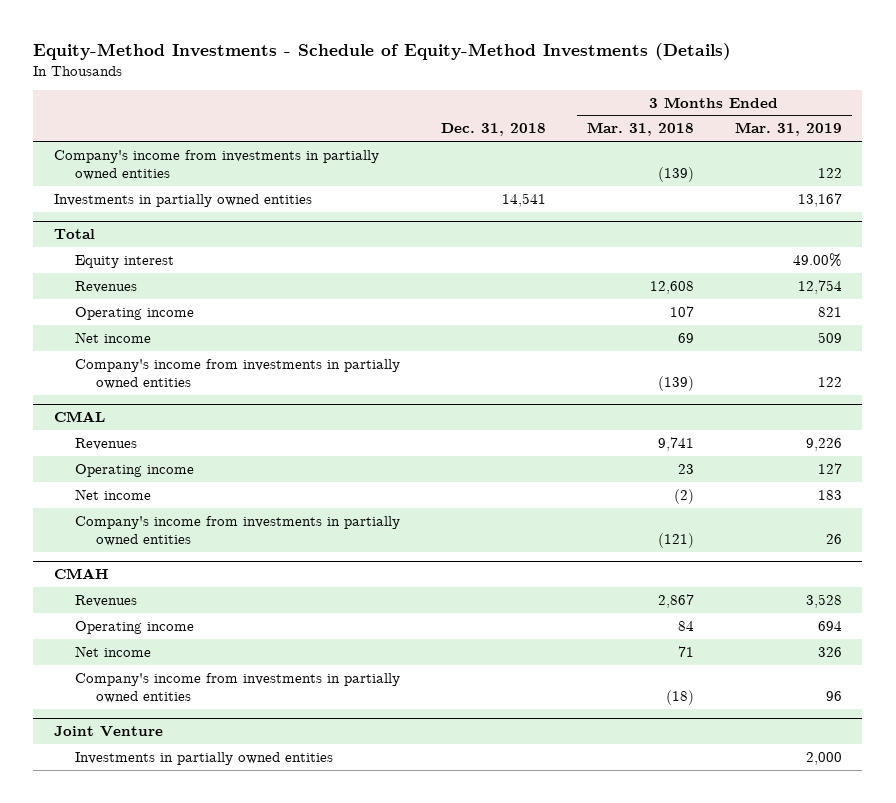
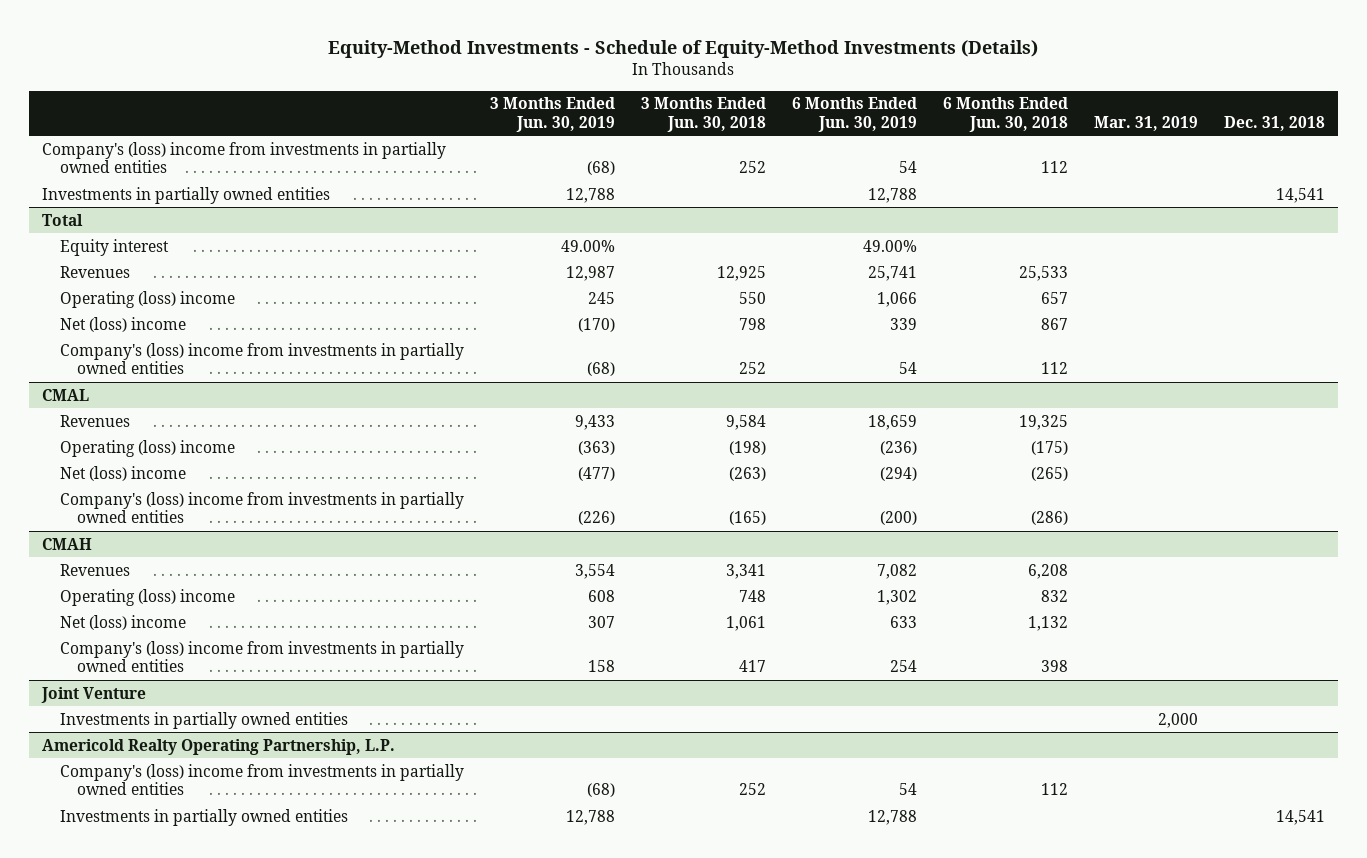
- | Dec. 31, 2018 | 3 Months Ended Mar. 31, 2018 | 3 Months Ended Mar. 31, 2019
+ | 3 Months Ended Jun. 30, 2019 | 3 Months Ended Jun. 30, 2018 | 6 Months Ended Jun. 30, 2019 | 6 Months Ended Jun. 30, 2018 | Mar. 31, 2019 | Dec. 31, 2018
- Company's income from investments in partially owned entities | | (139) | 122
+ Company's (loss) income from investments in partially owned entities | (68) | 252 | 54 | 112 | |
@ Total
- Operating income | | 107 | 821
- Net income | | 69 | 509
- Company's income from investments in partially owned entities | | (139) | 122
+ Operating (loss) income | 245 | 550 | 1,066 | 657 | |
+ Net (loss) income | (170) | 798 | 339 | 867 | |
+ Company's (loss) income from investments in partially owned entities | (68) | 252 | 54 | 112 | |
@ CMAL
- Operating income | | 23 | 127
- Net income | | (2) | 183
- Company's income from investments in partially owned entities | | (121) | 26
+ Operating (loss) income | (363) | (198) | (236) | (175) | |
+ Net (loss) income | (477) | (263) | (294) | (265) | |
+ Company's (loss) income from investments in partially owned entities | (226) | (165) | (200) | (286) | |
@ CMAH
- Operating income | | 84 | 694
- Net income | | 71 | 326
- Company's income from investments in partially owned entities | | (18) | 96
+ Operating (loss) income | 608 | 748 | 1,302 | 832 | |
+ Net (loss) income | 307 | 1,061 | 633 | 1,132 | |
+ Company's (loss) income from investments in partially owned entities | 158 | 417 | 254 | 398 | |
+ Americold Realty Operating Partnership, L.P.
+ Company's (loss) income from investments in partially owned entities | (68) | 252 | 54 | 112 | |
+ Investments in partially owned entities | 12,788 | | 12,788 | | | 14,541

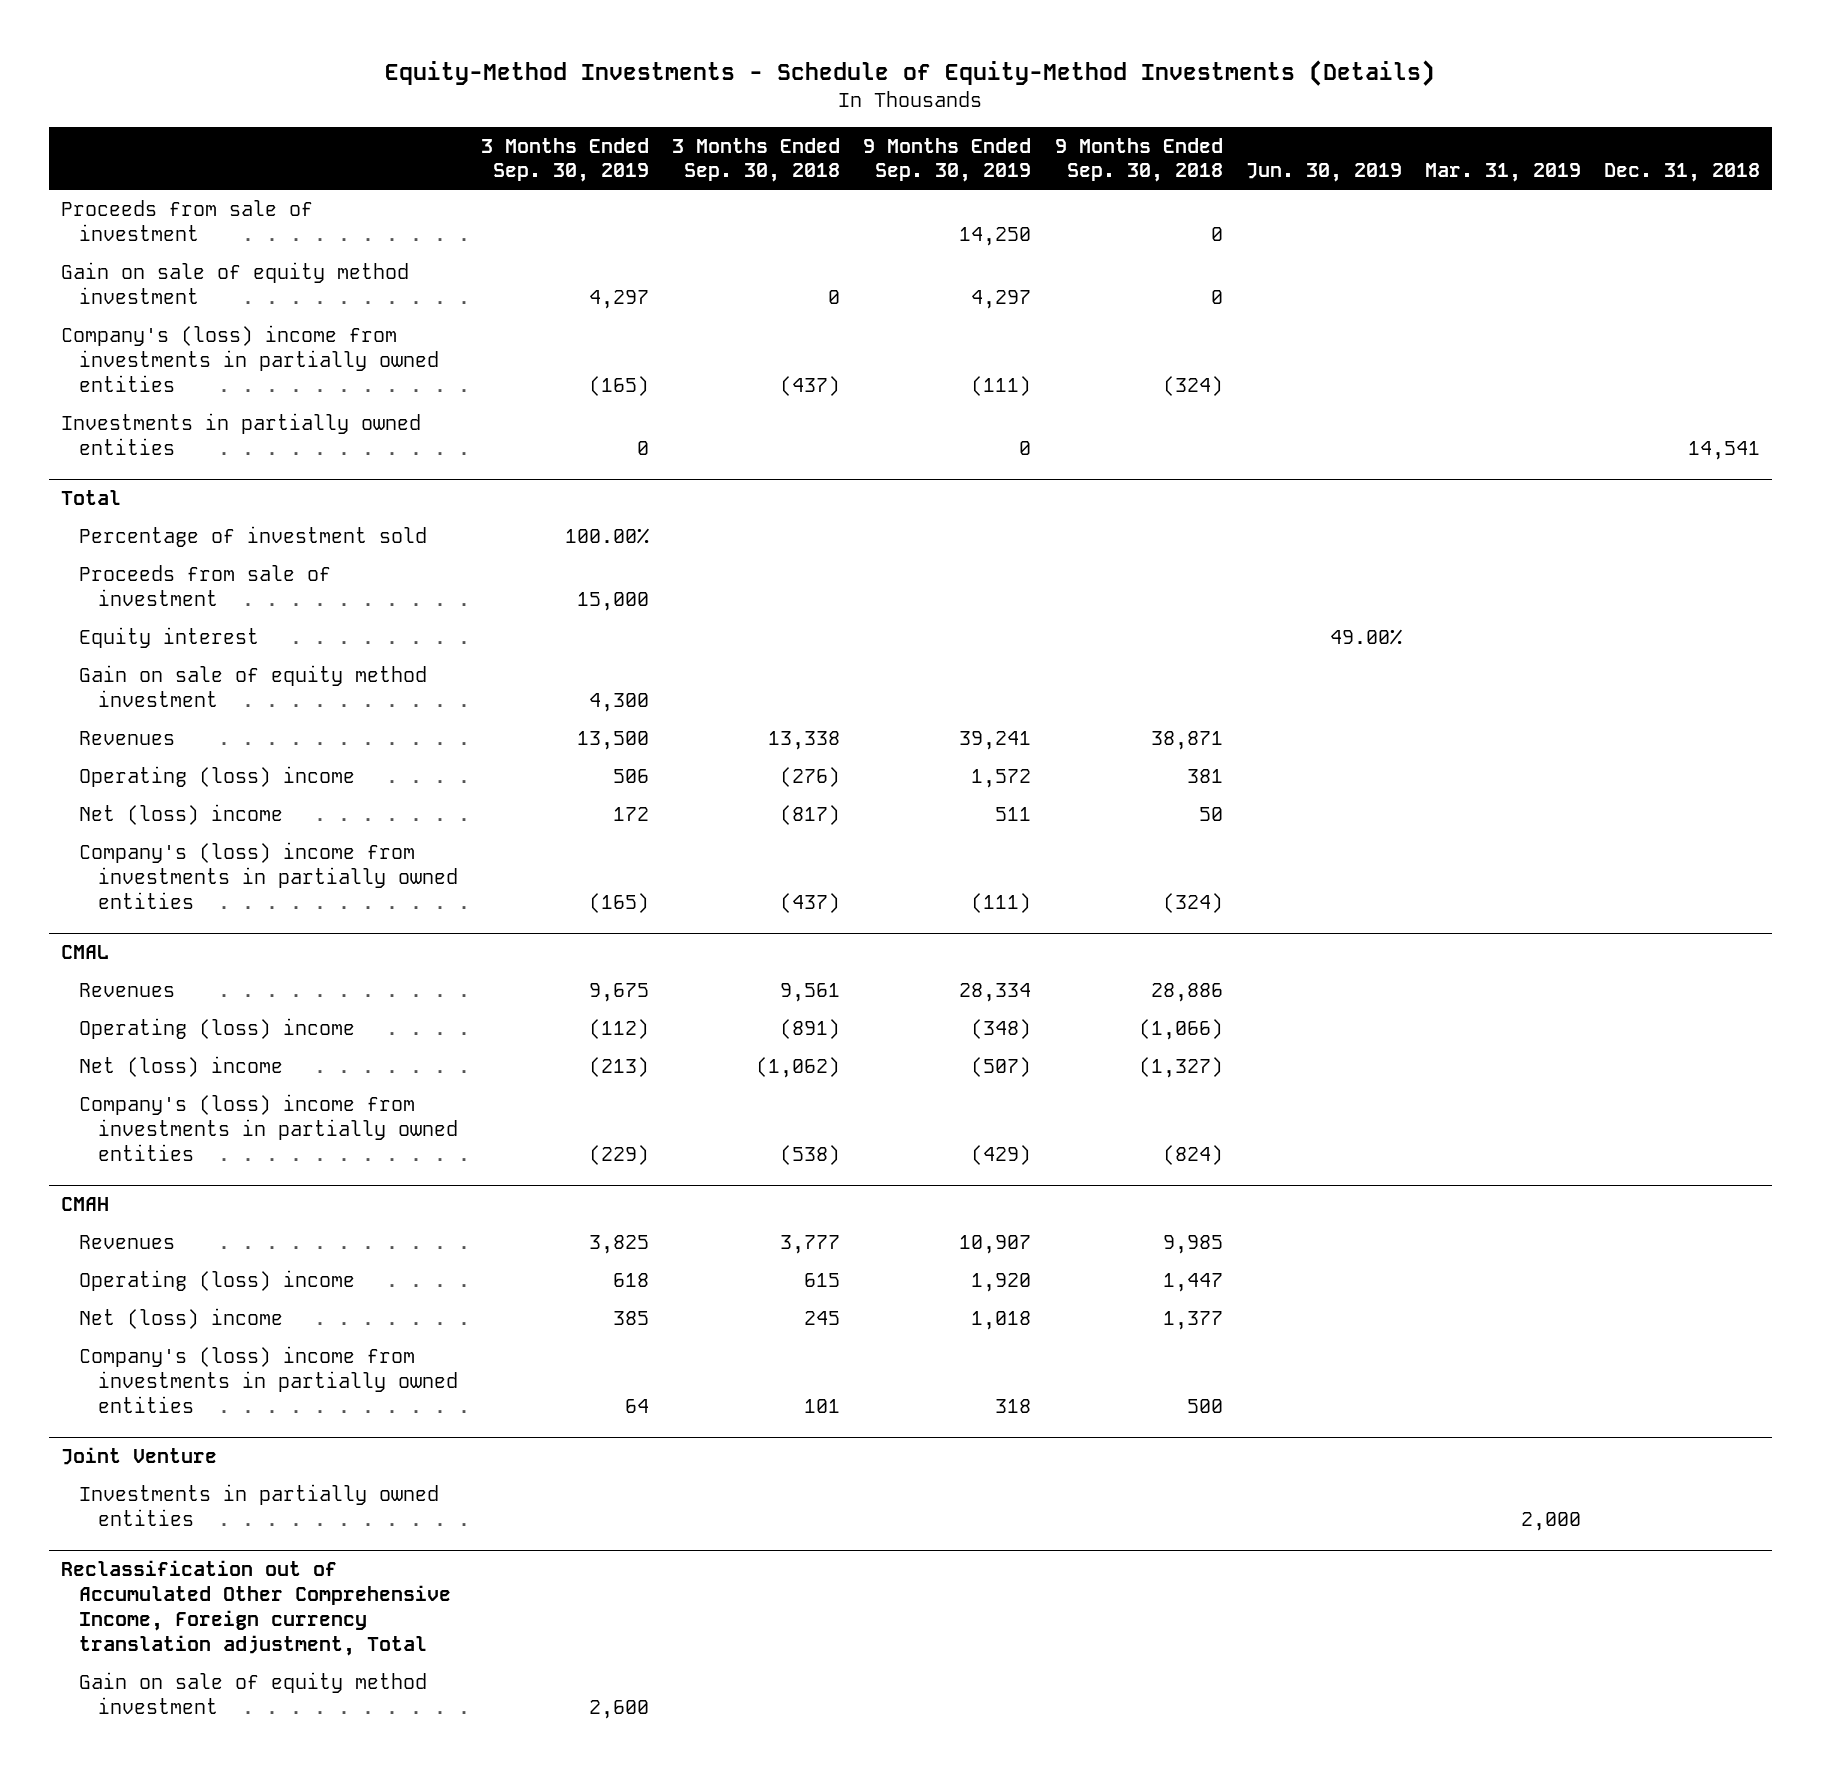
- | 3 Months Ended Jun. 30, 2019 | 3 Months Ended Jun. 30, 2018 | 6 Months Ended Jun. 30, 2019 | 6 Months Ended Jun. 30, 2018 | Mar. 31, 2019 | Dec. 31, 2018
+ | 3 Months Ended Sep. 30, 2019 | 3 Months Ended Sep. 30, 2018 | 9 Months Ended Sep. 30, 2019 | 9 Months Ended Sep. 30, 2018 | Jun. 30, 2019 | Mar. 31, 2019 | Dec. 31, 2018
+ Proceeds from sale of investment | | | 14,250 | 0 | | |
+ Gain on sale of equity method investment | 4,297 | 0 | 4,297 | 0 | | |
@ Total
+ Percentage of investment sold | 100.00% | | | | | |
+ Proceeds from sale of investment | 15,000 | | | | | |
+ Gain on sale of equity method investment | 4,300 | | | | | |
- Americold Realty Operating Partnership, L.P.
- Company's (loss) income from investments in partially owned entities | (68) | 252 | 54 | 112 | |
- Investments in partially owned entities | 12,788 | | 12,788 | | | 14,541
+ Reclassification out of Accumulated Other Comprehensive Income, Foreign currency translation adjustment, Total
+ Gain on sale of equity method investment | 2,600 | | | | | |

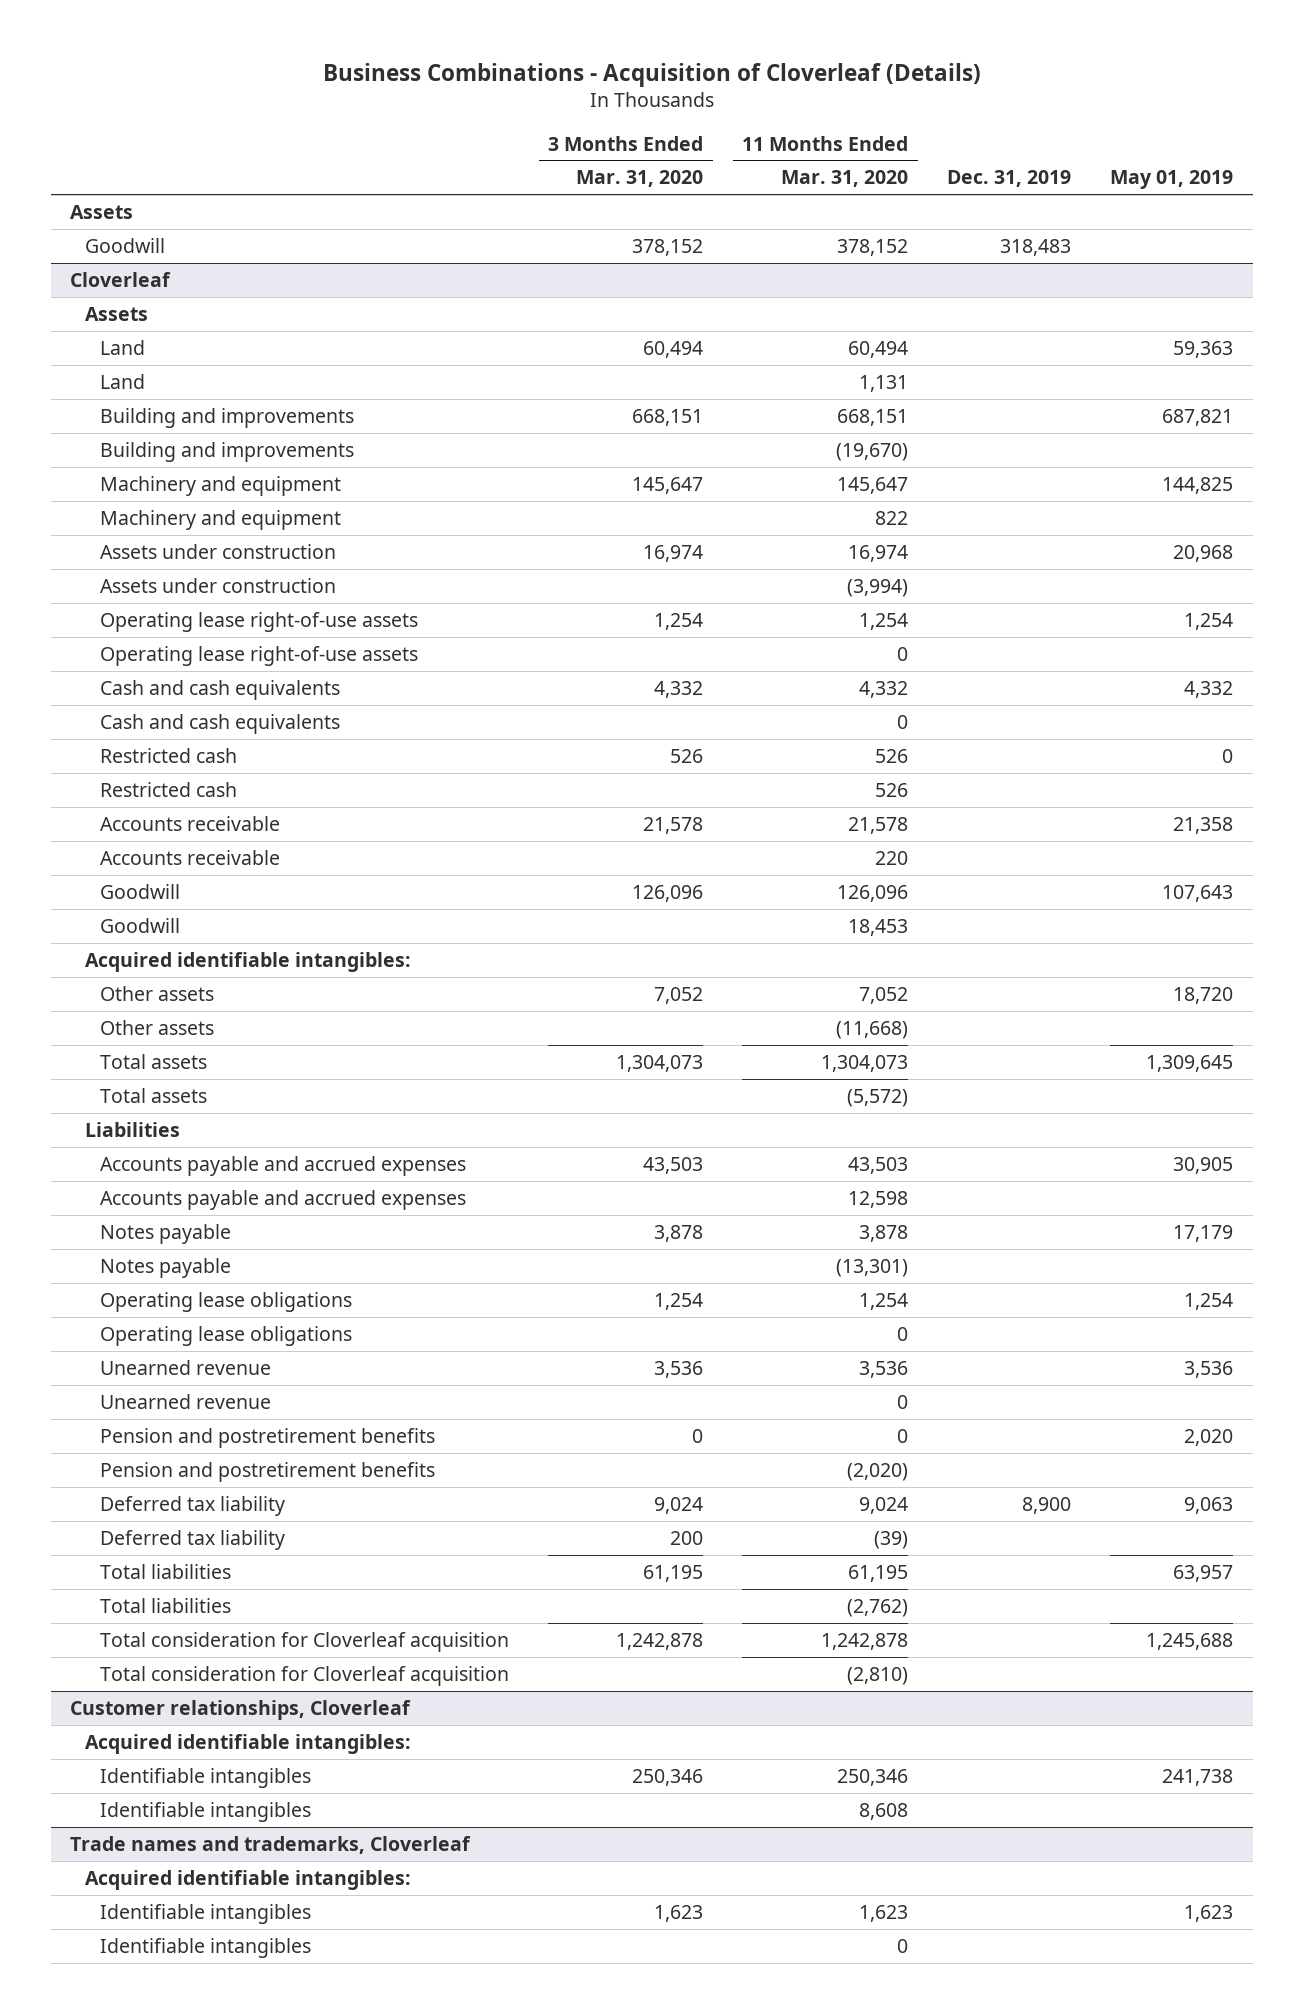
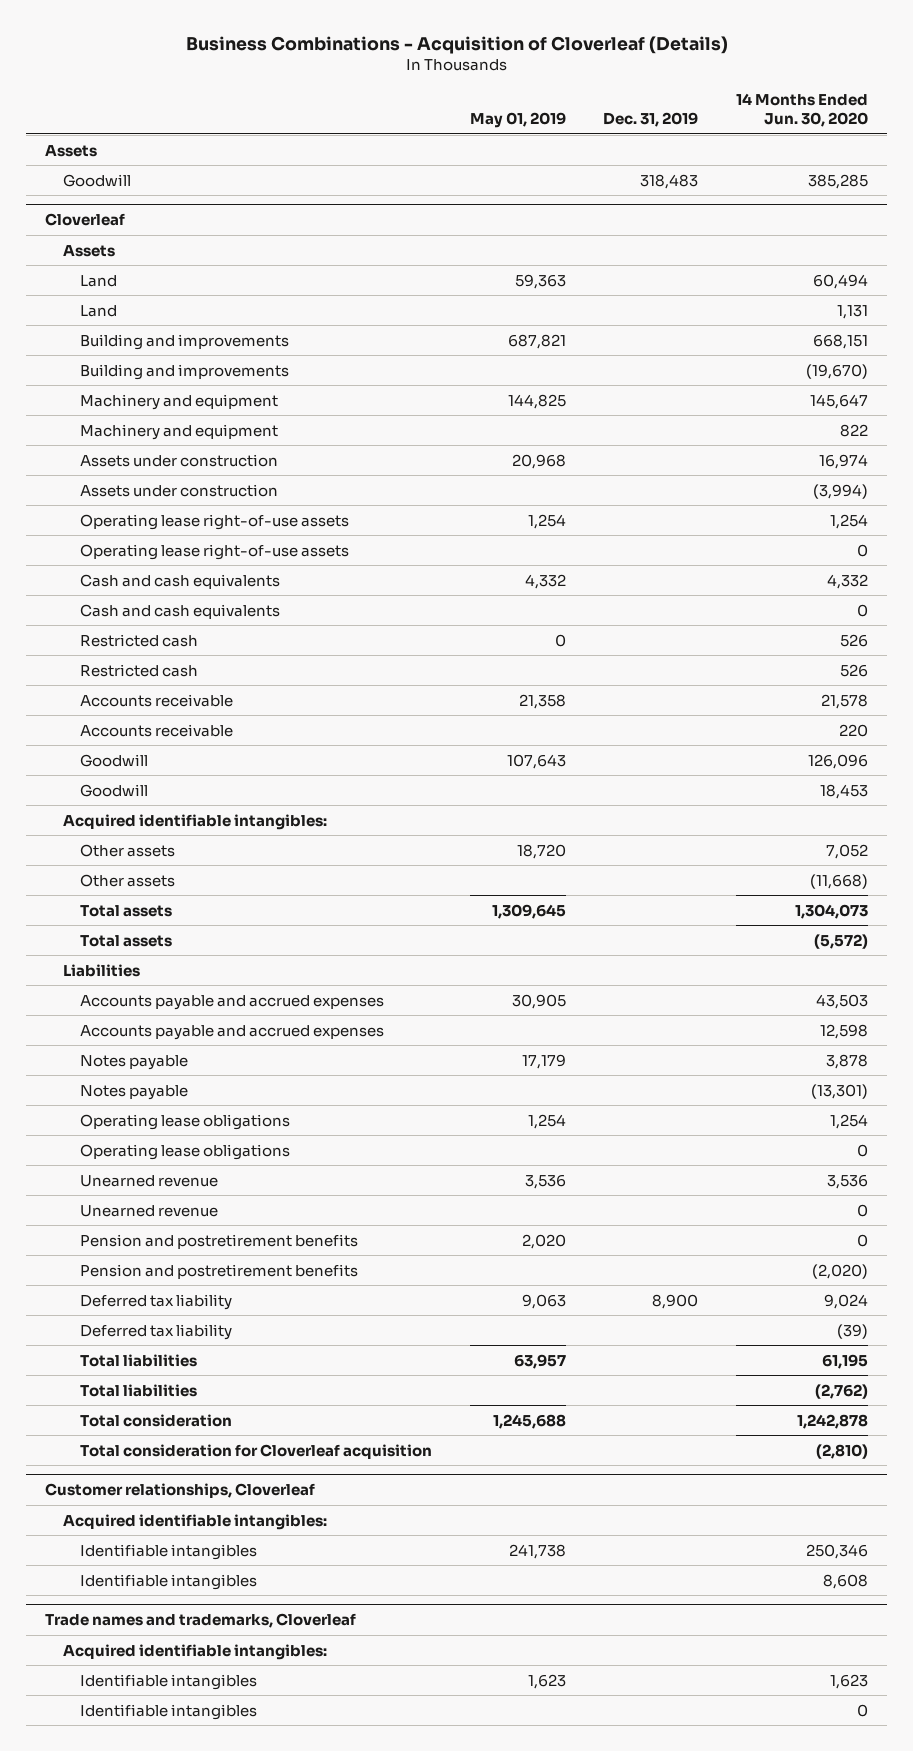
- | 3 Months Ended Mar. 31, 2020 | 11 Months Ended Mar. 31, 2020 | Dec. 31, 2019 | May 01, 2019
+ | May 01, 2019 | Dec. 31, 2019 | 14 Months Ended Jun. 30, 2020
@ Cloverleaf
- Total consideration for Cloverleaf acquisition | 1,242,878 | 1,242,878 | | 1,245,688
+ Total consideration | 1,245,688 | | 1,242,878

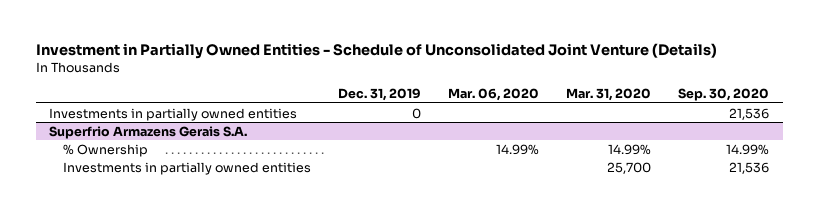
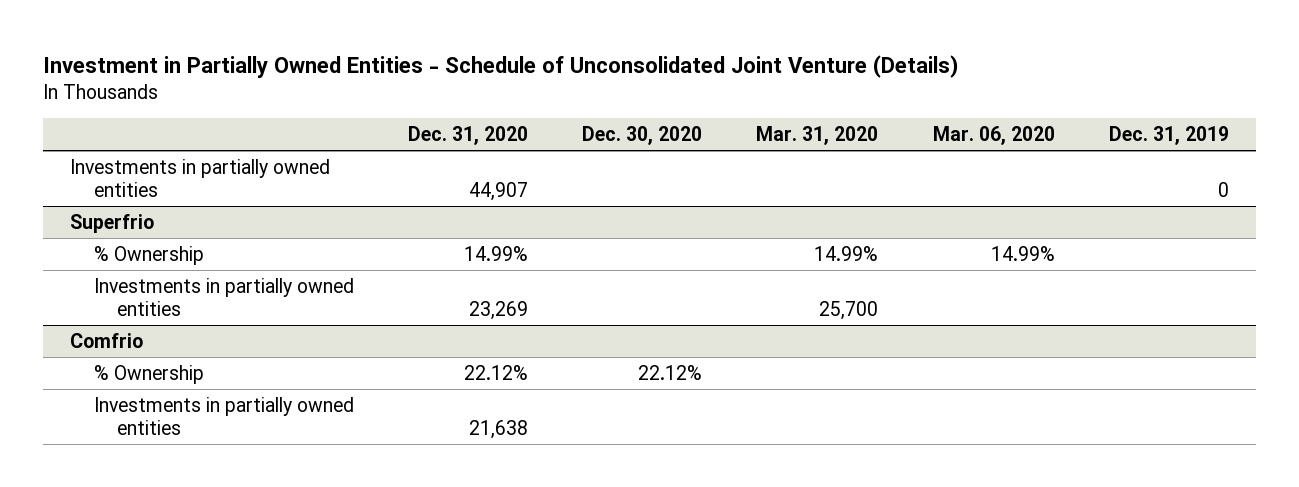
- | Dec. 31, 2019 | Mar. 06, 2020 | Mar. 31, 2020 | Sep. 30, 2020
+ | Dec. 31, 2020 | Dec. 30, 2020 | Mar. 31, 2020 | Mar. 06, 2020 | Dec. 31, 2019
- Superfrio Armazens Gerais S.A.
+ Superfrio
+ Comfrio
+ % Ownership | 22.12% | 22.12% | | |
+ Investments in partially owned entities | 21,638 | | | |

